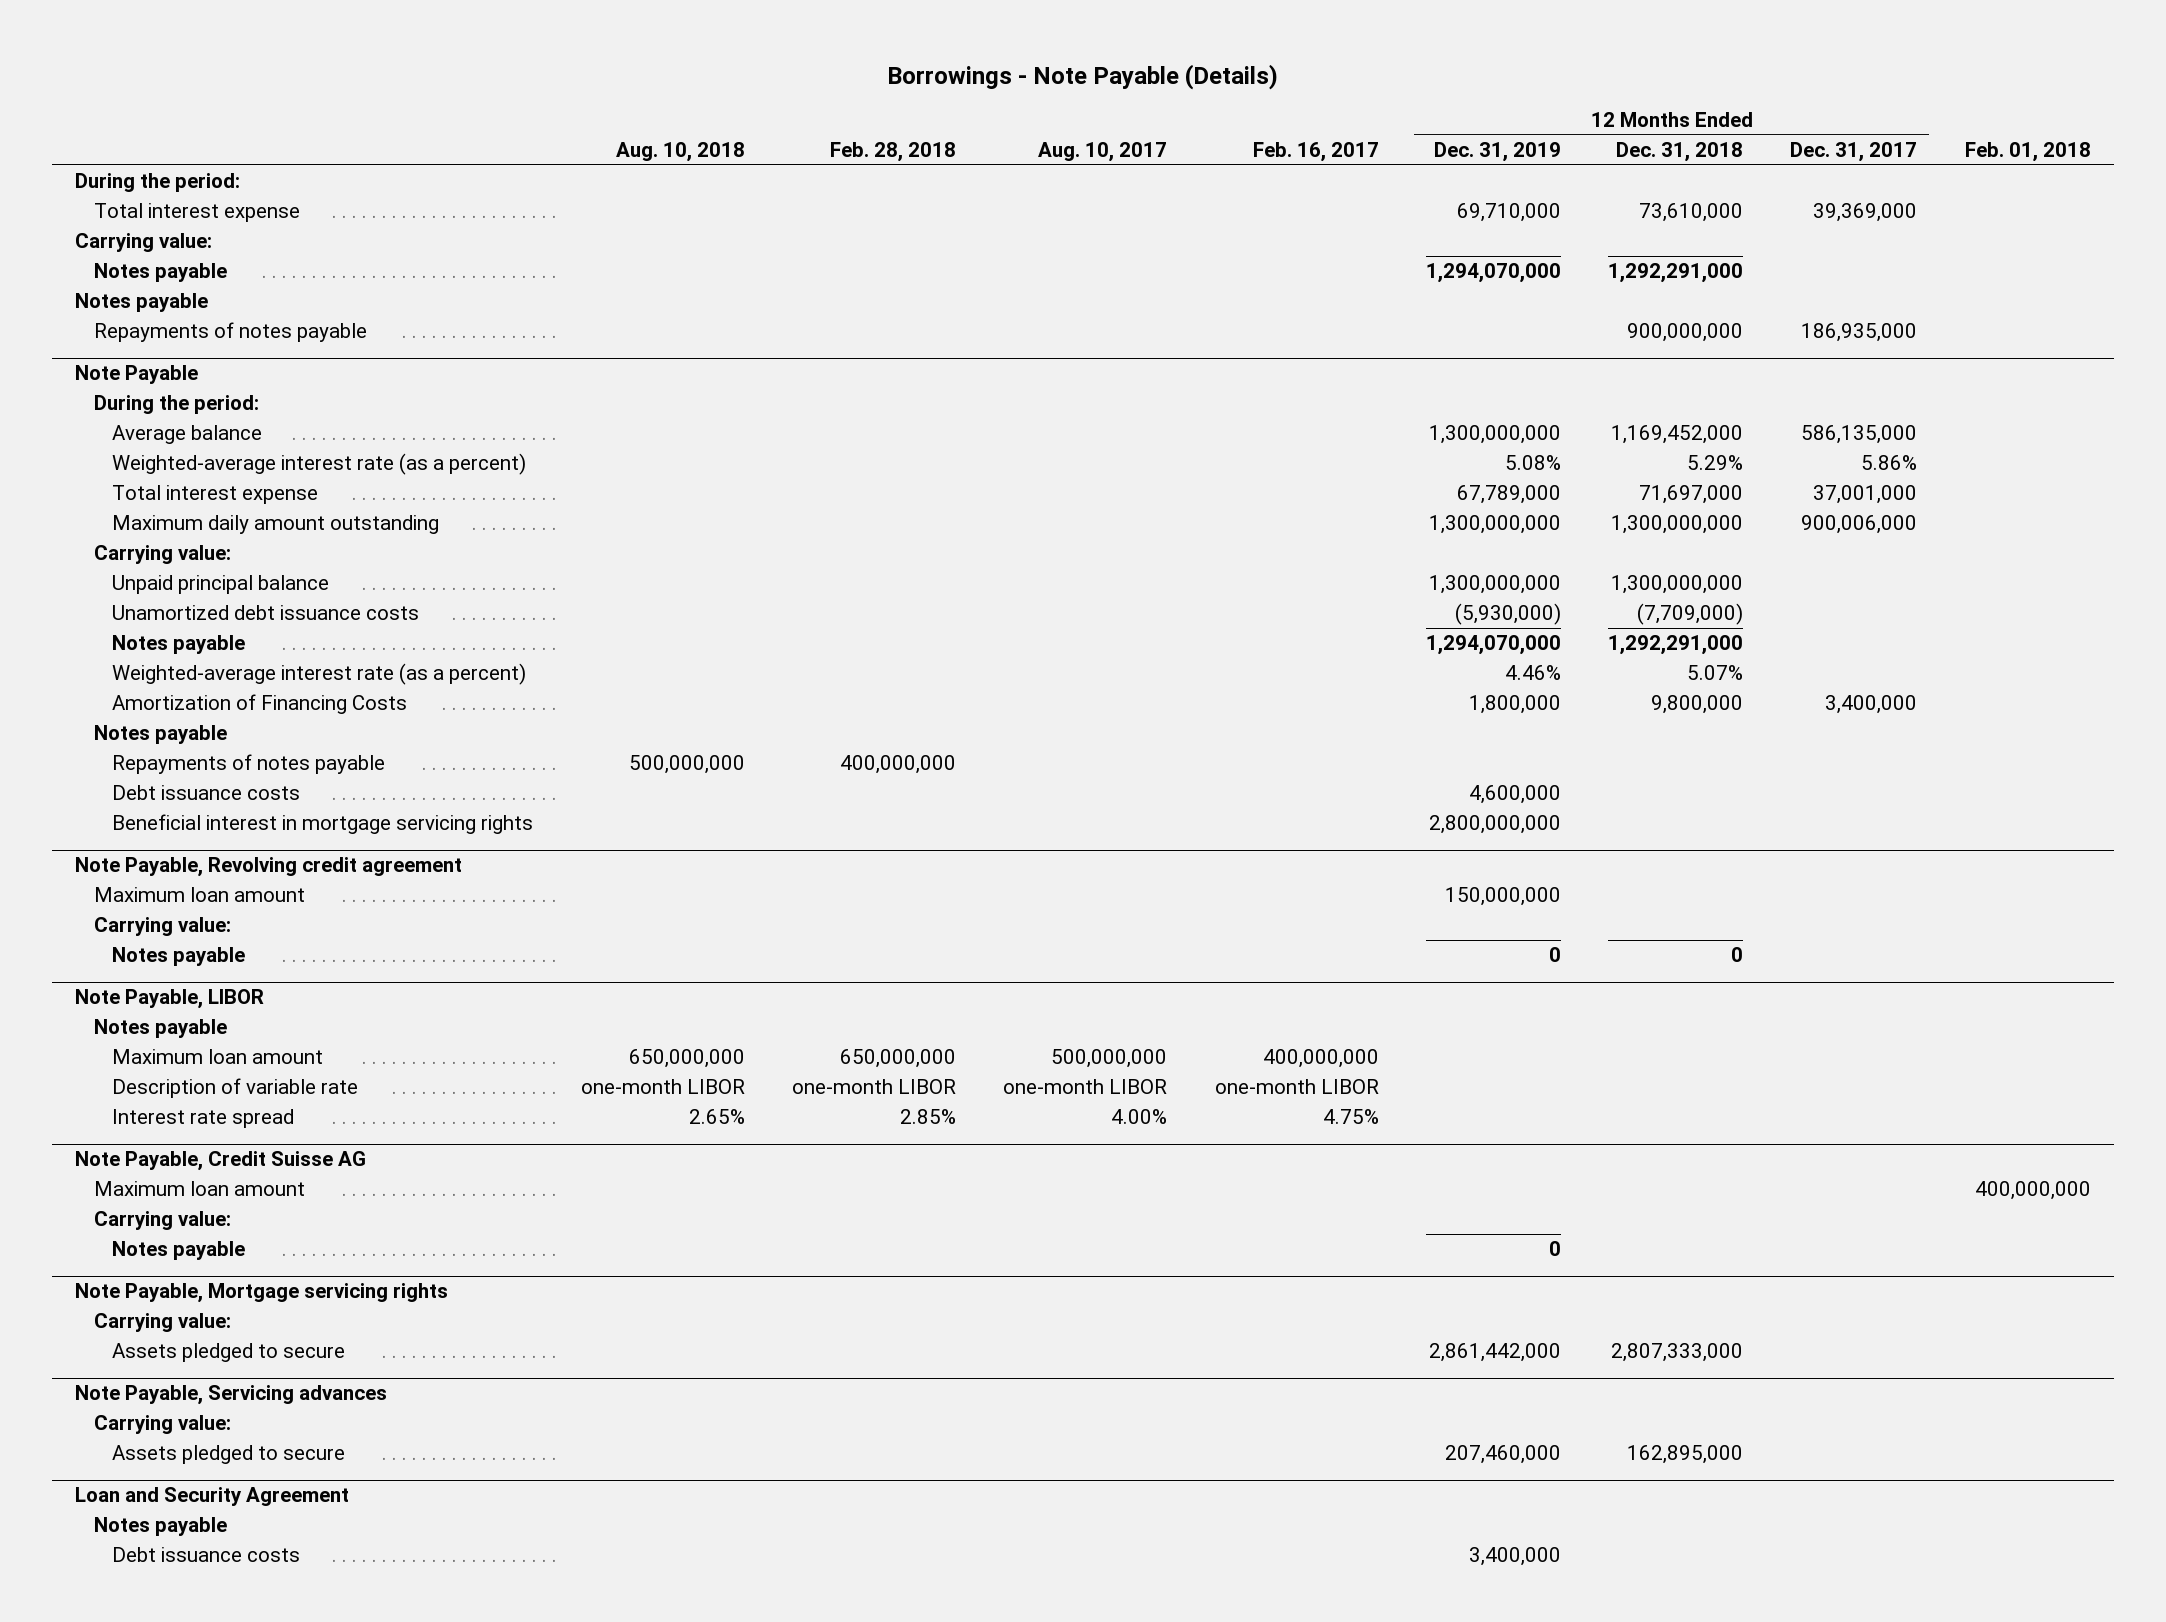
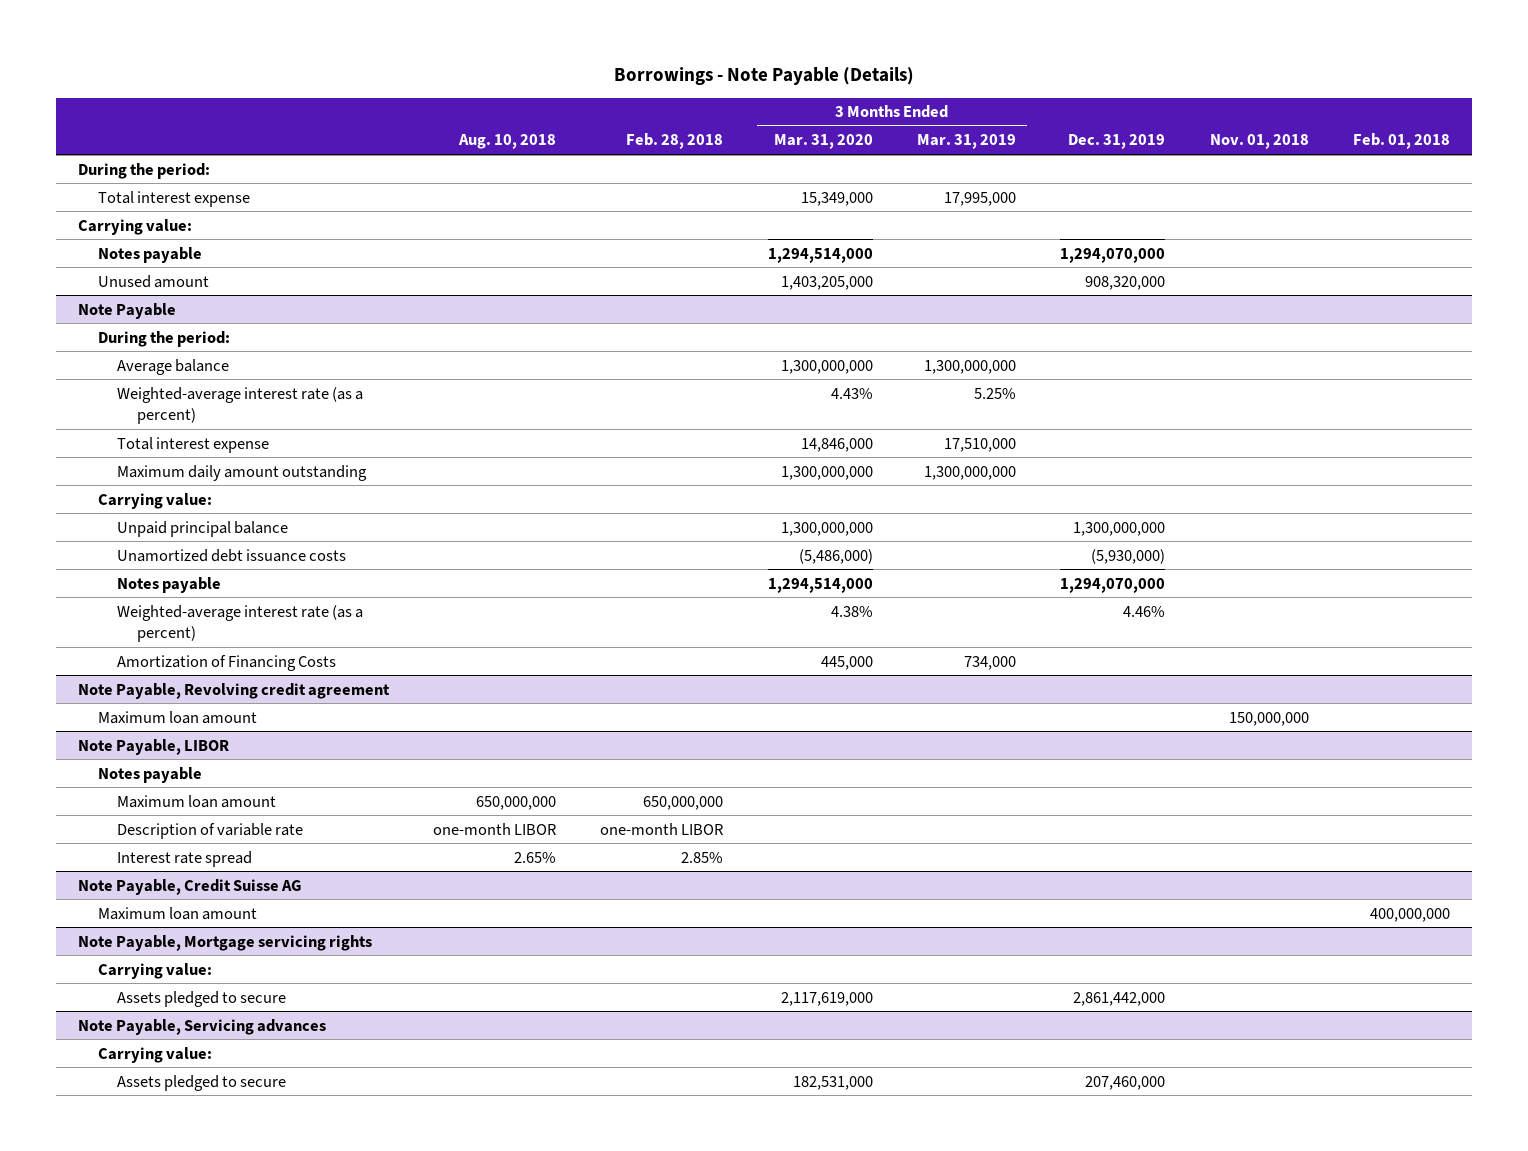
- | Aug. 10, 2018 | Feb. 28, 2018 | Aug. 10, 2017 | Feb. 16, 2017 | 12 Months Ended Dec. 31, 2019 | 12 Months Ended Dec. 31, 2018 | 12 Months Ended Dec. 31, 2017 | Feb. 01, 2018
+ | Aug. 10, 2018 | Feb. 28, 2018 | 3 Months Ended Mar. 31, 2020 | 3 Months Ended Mar. 31, 2019 | Dec. 31, 2019 | Nov. 01, 2018 | Feb. 01, 2018
- Notes payable
- Repayments of notes payable | | | | | | 900,000,000 | 186,935,000 |
+ Unused amount | | | 1,403,205,000 | | 908,320,000 | |
@ Note Payable
- Notes payable
- Repayments of notes payable | 500,000,000 | 400,000,000 | | | | | |
- Debt issuance costs | | | | | 4,600,000 | | |
- Beneficial interest in mortgage servicing rights | | | | | 2,800,000,000 | | |
@ Note Payable, Revolving credit agreement
- Carrying value:
- Notes payable | | | | | 0 | 0 | |
@ Note Payable, Credit Suisse AG
- Carrying value:
- Notes payable | | | | | 0 | | |
- Loan and Security Agreement
- Notes payable
- Debt issuance costs | | | | | 3,400,000 | | |

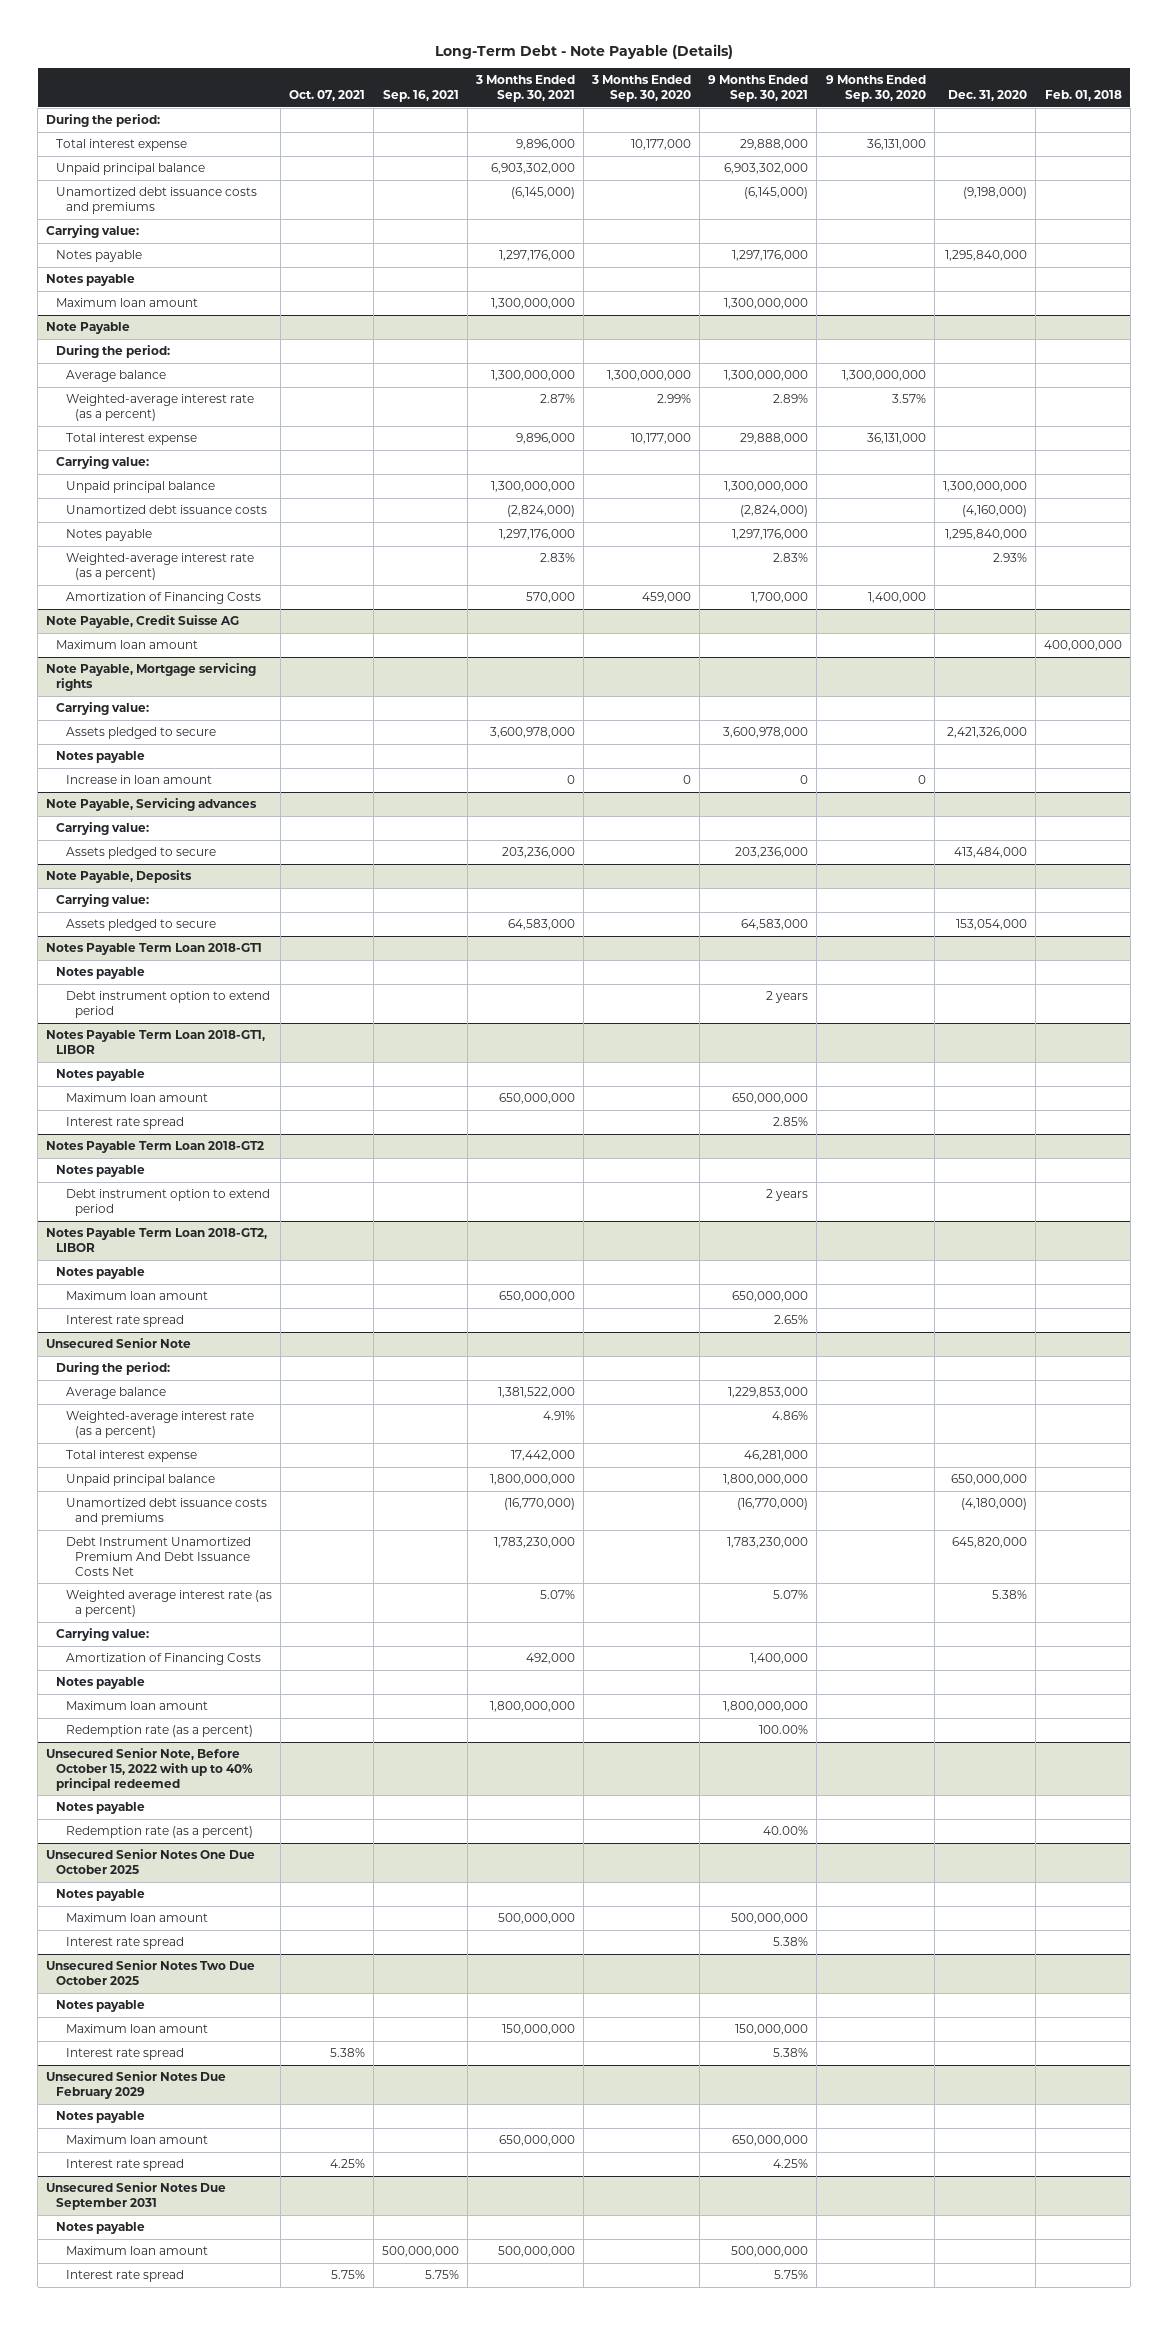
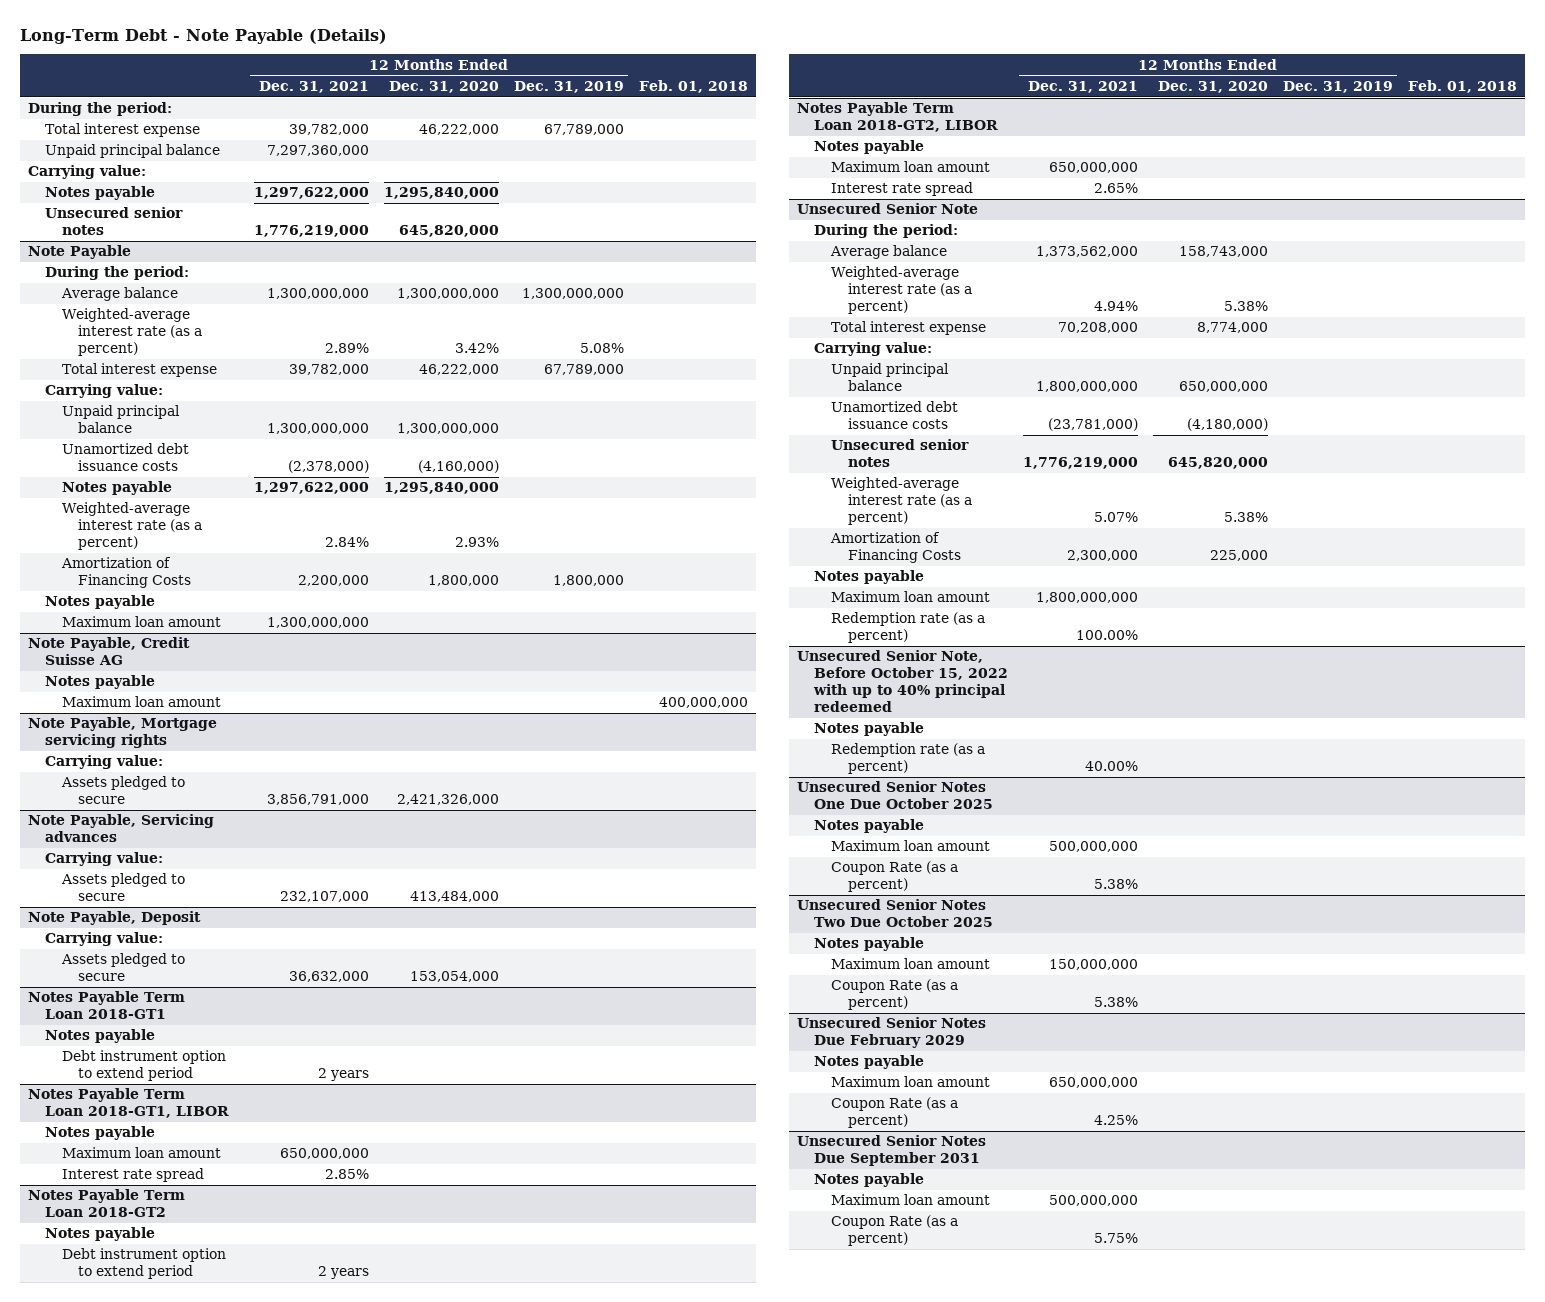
- | Oct. 07, 2021 | Sep. 16, 2021 | 3 Months Ended Sep. 30, 2021 | 3 Months Ended Sep. 30, 2020 | 9 Months Ended Sep. 30, 2021 | 9 Months Ended Sep. 30, 2020 | Dec. 31, 2020 | Feb. 01, 2018
+ | 12 Months Ended Dec. 31, 2021 | 12 Months Ended Dec. 31, 2020 | 12 Months Ended Dec. 31, 2019 | Feb. 01, 2018
- Unamortized debt issuance costs and premiums | | | (6,145,000) | | (6,145,000) | | (9,198,000) |
- Notes payable
- Maximum loan amount | | | 1,300,000,000 | | 1,300,000,000 | | |
+ Unsecured senior notes | 1,776,219,000 | 645,820,000 | |
@ Note Payable
+ Notes payable
+ Maximum loan amount | 1,300,000,000 | | |
@ Note Payable, Credit Suisse AG
+ Notes payable
@ Note Payable, Mortgage servicing rights
- Notes payable
- Increase in loan amount | | | 0 | 0 | 0 | 0 | |
- Note Payable, Deposits
+ Note Payable, Deposit
@ Unsecured Senior Note
- Unamortized debt issuance costs and premiums | | | (16,770,000) | | (16,770,000) | | (4,180,000) |
- Debt Instrument Unamortized Premium And Debt Issuance Costs Net | | | 1,783,230,000 | | 1,783,230,000 | | 645,820,000 |
- Weighted average interest rate (as a percent) | | | 5.07% | | 5.07% | | 5.38% |
moved down: Unpaid principal balance | 1,800,000,000 | 650,000,000 | |
+ Unamortized debt issuance costs | (23,781,000) | (4,180,000) | |
+ Unsecured senior notes | 1,776,219,000 | 645,820,000 | |
+ Weighted-average interest rate (as a percent) | 5.07% | 5.38% | |
@ Unsecured Senior Notes One Due October 2025
- Interest rate spread | | | | | 5.38% | | |
+ Coupon Rate (as a percent) | 5.38% | | |
@ Unsecured Senior Notes Two Due October 2025
- Interest rate spread | 5.38% | | | | 5.38% | | |
+ Coupon Rate (as a percent) | 5.38% | | |
@ Unsecured Senior Notes Due February 2029
- Interest rate spread | 4.25% | | | | 4.25% | | |
+ Coupon Rate (as a percent) | 4.25% | | |
@ Unsecured Senior Notes Due September 2031
- Interest rate spread | 5.75% | 5.75% | | | 5.75% | | |
+ Coupon Rate (as a percent) | 5.75% | | |

